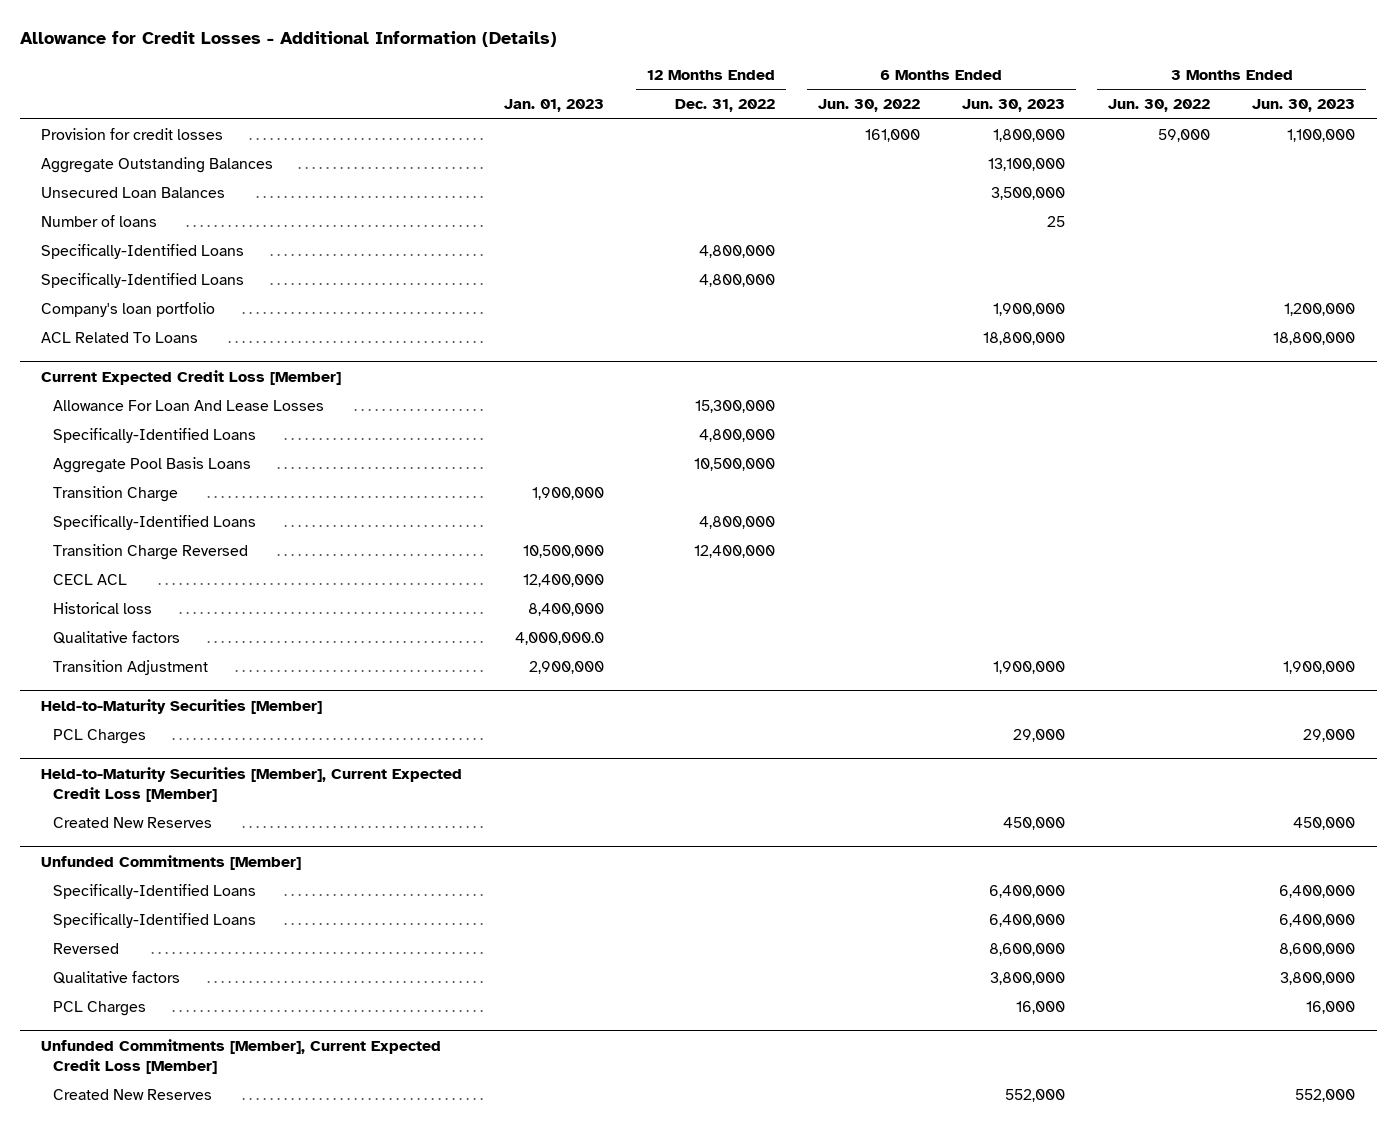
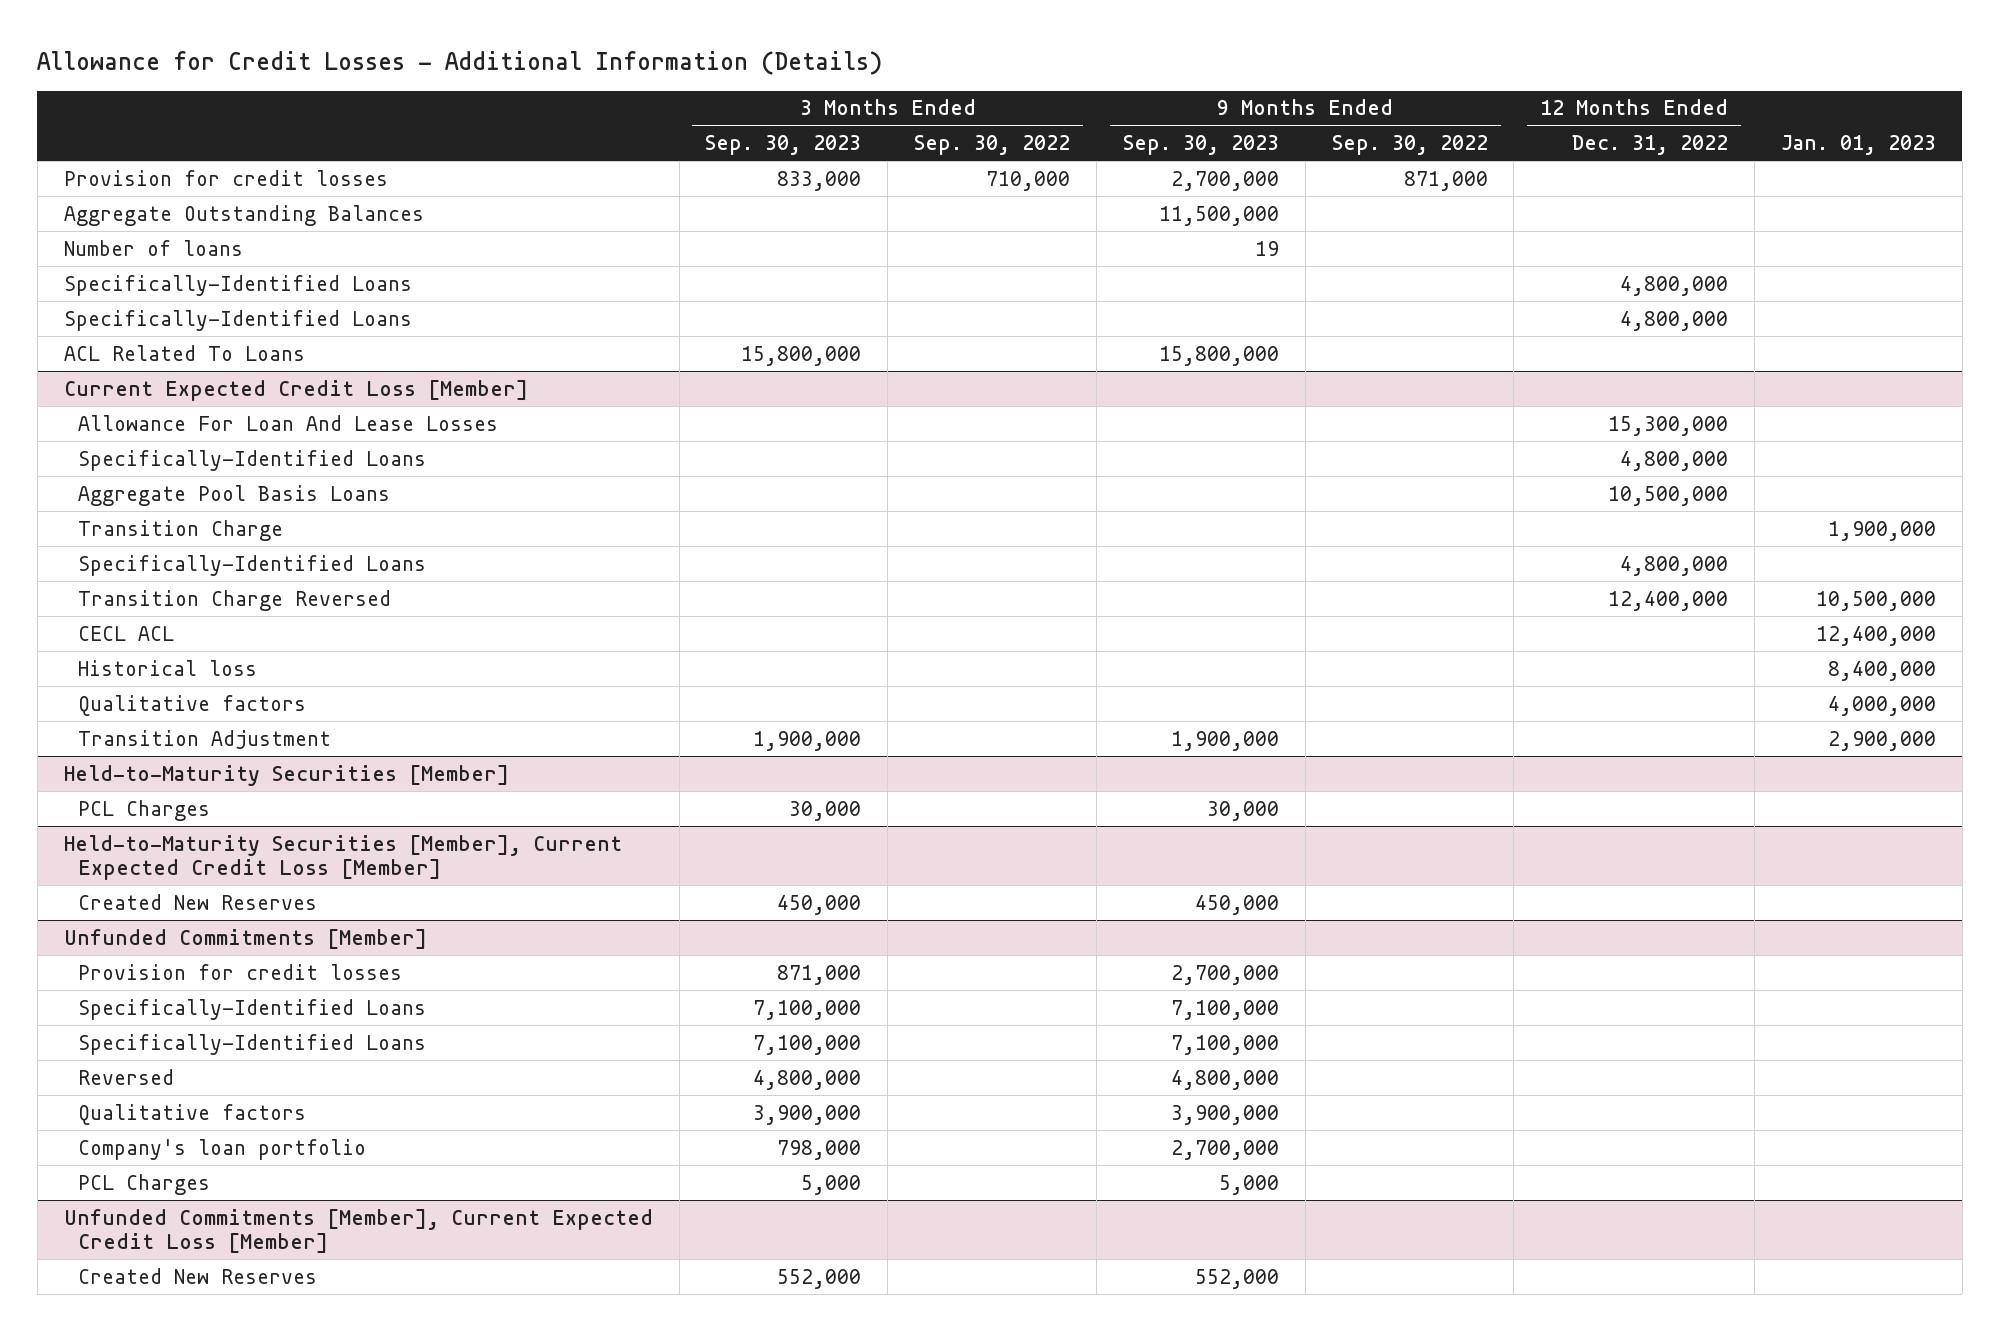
- | Jan. 01, 2023 | 12 Months Ended Dec. 31, 2022 | 6 Months Ended Jun. 30, 2022 | 6 Months Ended Jun. 30, 2023 | 3 Months Ended Jun. 30, 2022 | 3 Months Ended Jun. 30, 2023
+ | 3 Months Ended Sep. 30, 2023 | 3 Months Ended Sep. 30, 2022 | 9 Months Ended Sep. 30, 2023 | 9 Months Ended Sep. 30, 2022 | 12 Months Ended Dec. 31, 2022 | Jan. 01, 2023
- Unsecured Loan Balances | | | | 3,500,000 | |
- Company's loan portfolio | | | | 1,900,000 | | 1,200,000
@ Current Expected Credit Loss [Member]
- Qualitative factors | 4,000,000.0 | | | | |
+ Qualitative factors | | | | | | 4,000,000
@ Unfunded Commitments [Member]
+ Provision for credit losses | 871,000 | | 2,700,000 | | |
+ Company's loan portfolio | 798,000 | | 2,700,000 | | |

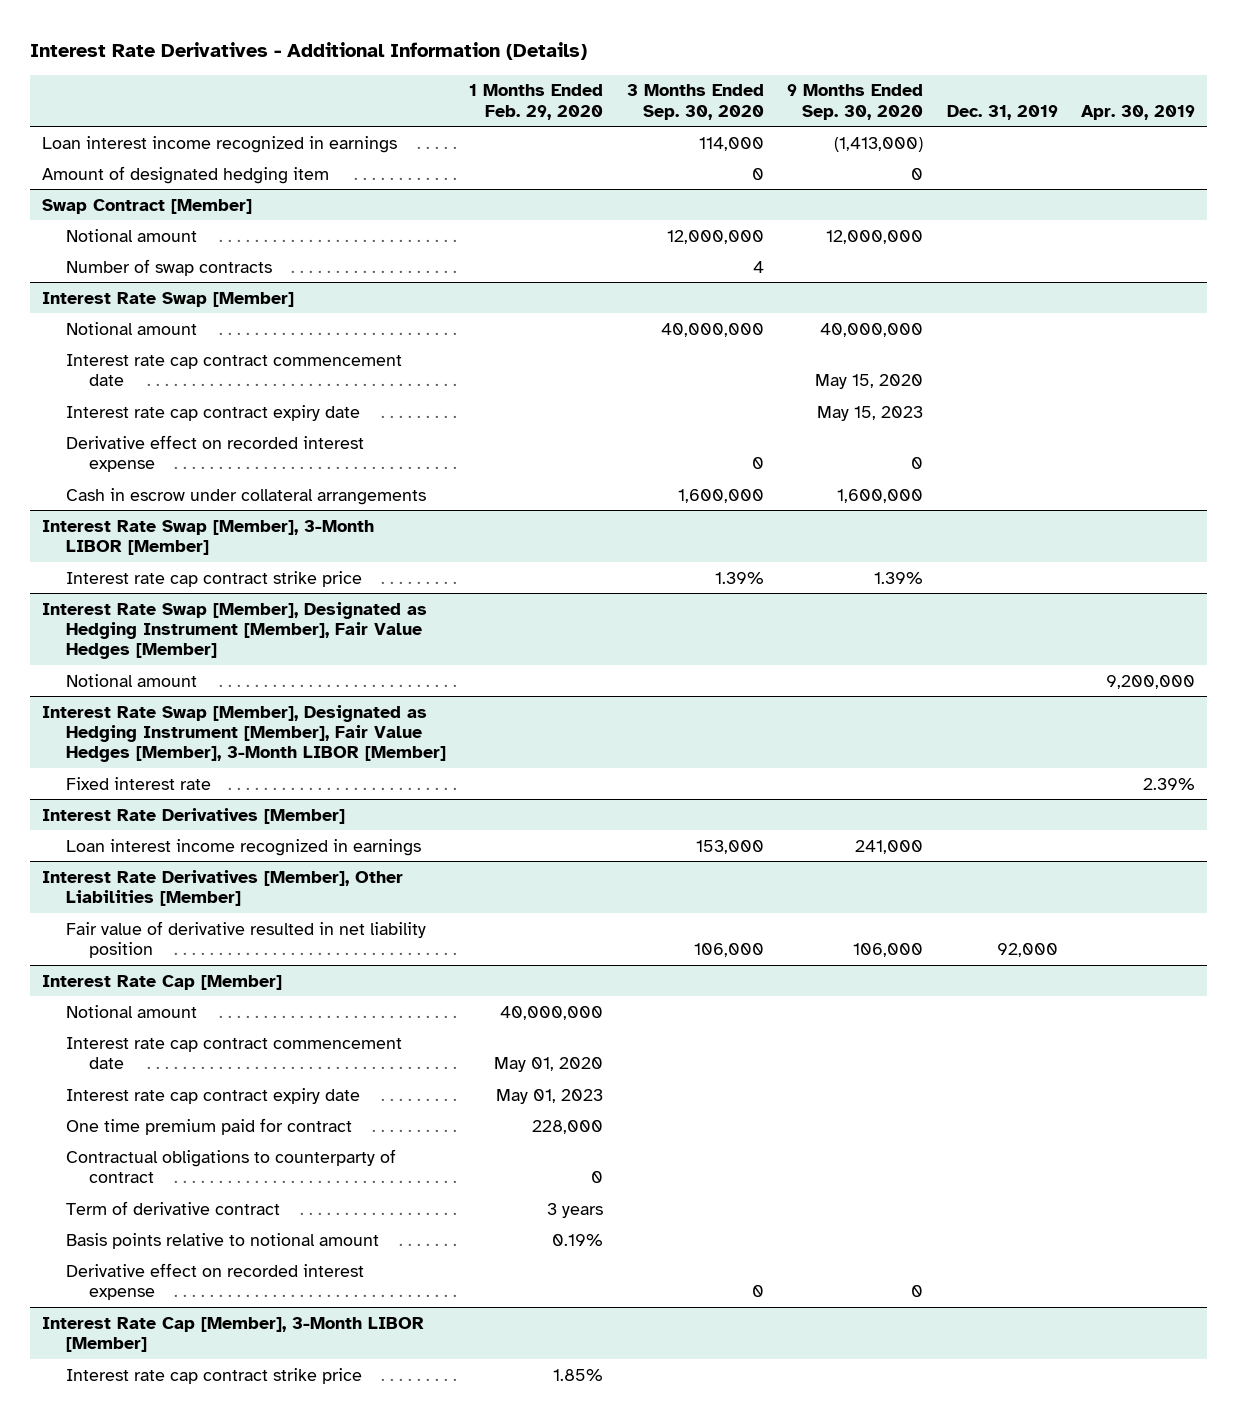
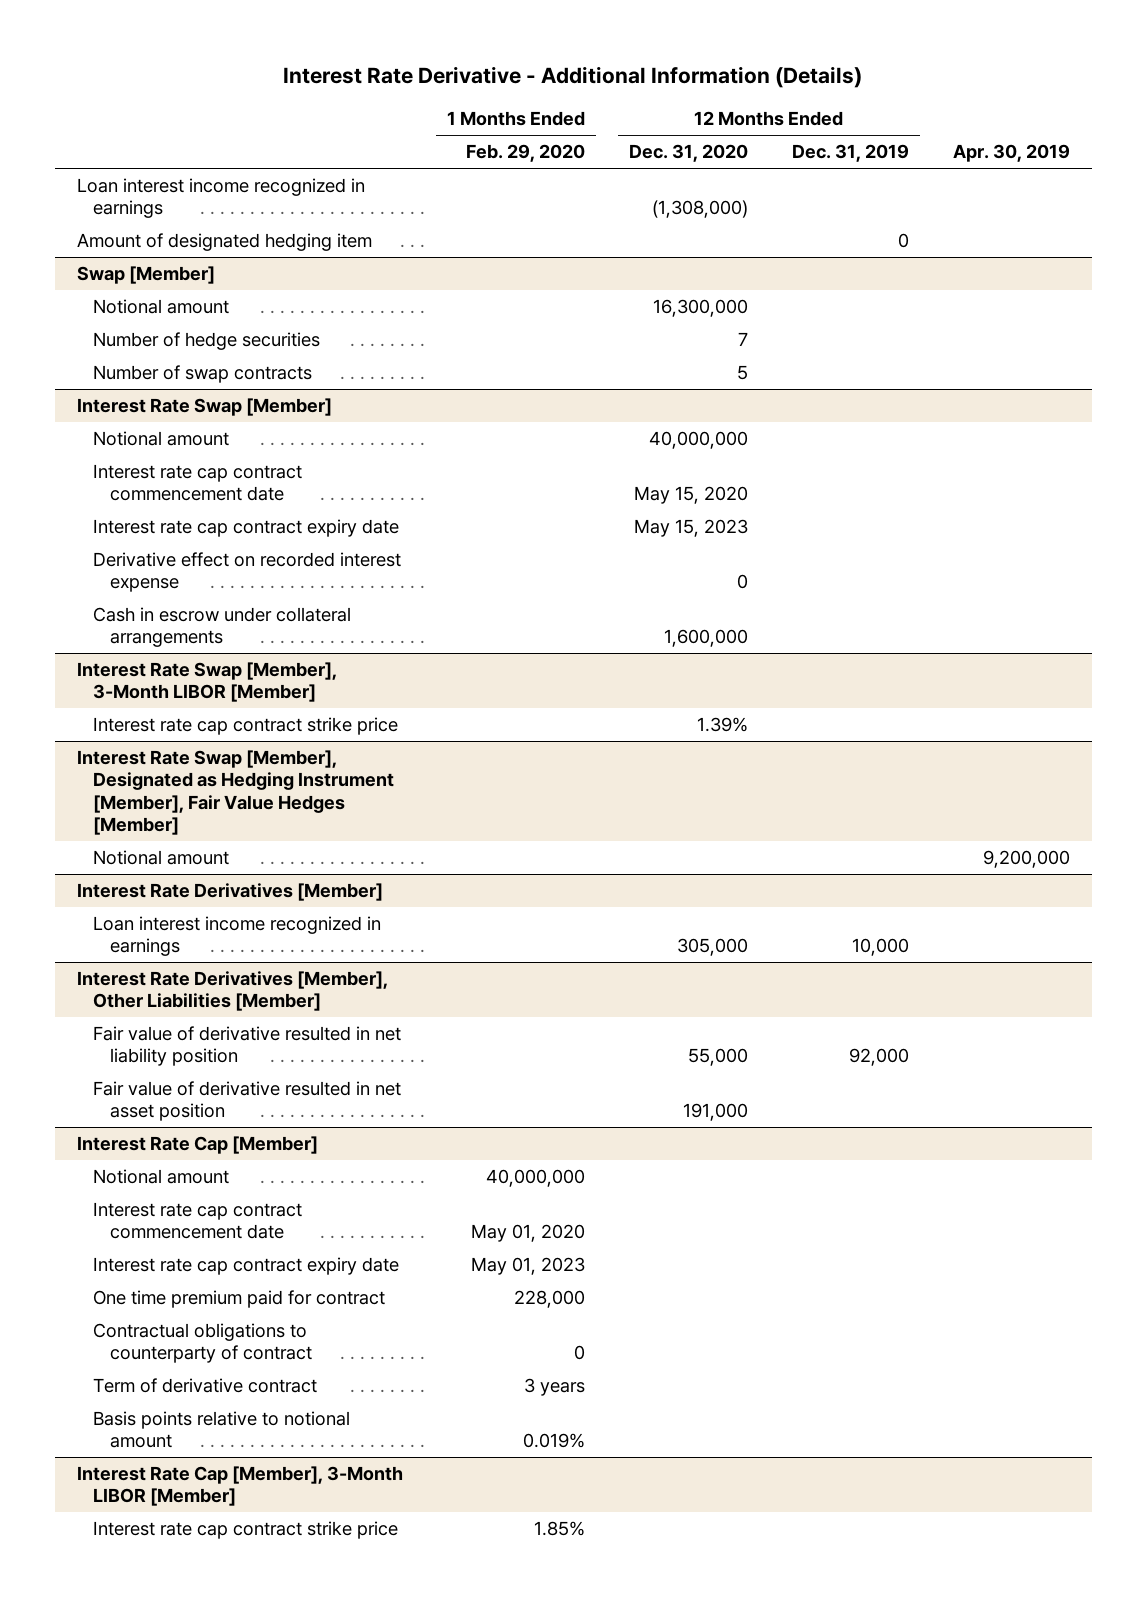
- Interest Rate Derivatives - Additional Information (Details)
+ Interest Rate Derivative - Additional Information (Details)
- | 1 Months Ended Feb. 29, 2020 | 3 Months Ended Sep. 30, 2020 | 9 Months Ended Sep. 30, 2020 | Dec. 31, 2019 | Apr. 30, 2019
+ | 1 Months Ended Feb. 29, 2020 | 12 Months Ended Dec. 31, 2020 | 12 Months Ended Dec. 31, 2019 | Apr. 30, 2019
- Swap Contract [Member]
+ Swap [Member]
+ Number of hedge securities | | 7 | |
- Interest Rate Swap [Member], Designated as Hedging Instrument [Member], Fair Value Hedges [Member], 3-Month LIBOR [Member]
- Fixed interest rate | | | | | 2.39%
@ Interest Rate Derivatives [Member], Other Liabilities [Member]
+ Fair value of derivative resulted in net asset position | | 191,000 | |
@ Interest Rate Cap [Member]
- Basis points relative to notional amount | 0.19% | | | |
- Derivative effect on recorded interest expense | | 0 | 0 | |
+ Basis points relative to notional amount | 0.019% | | |

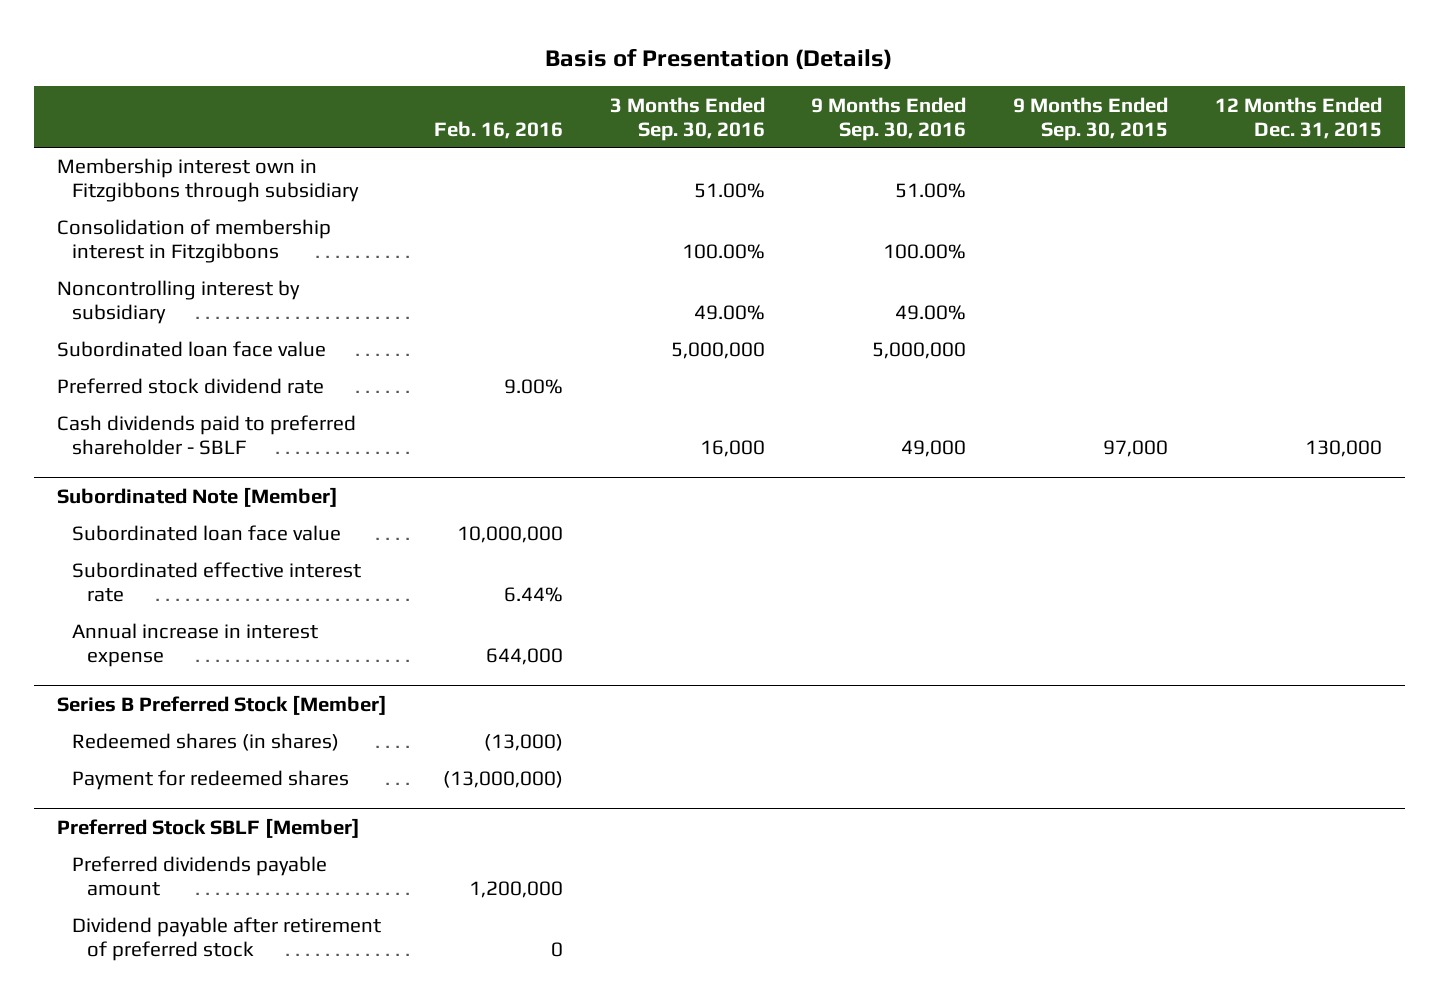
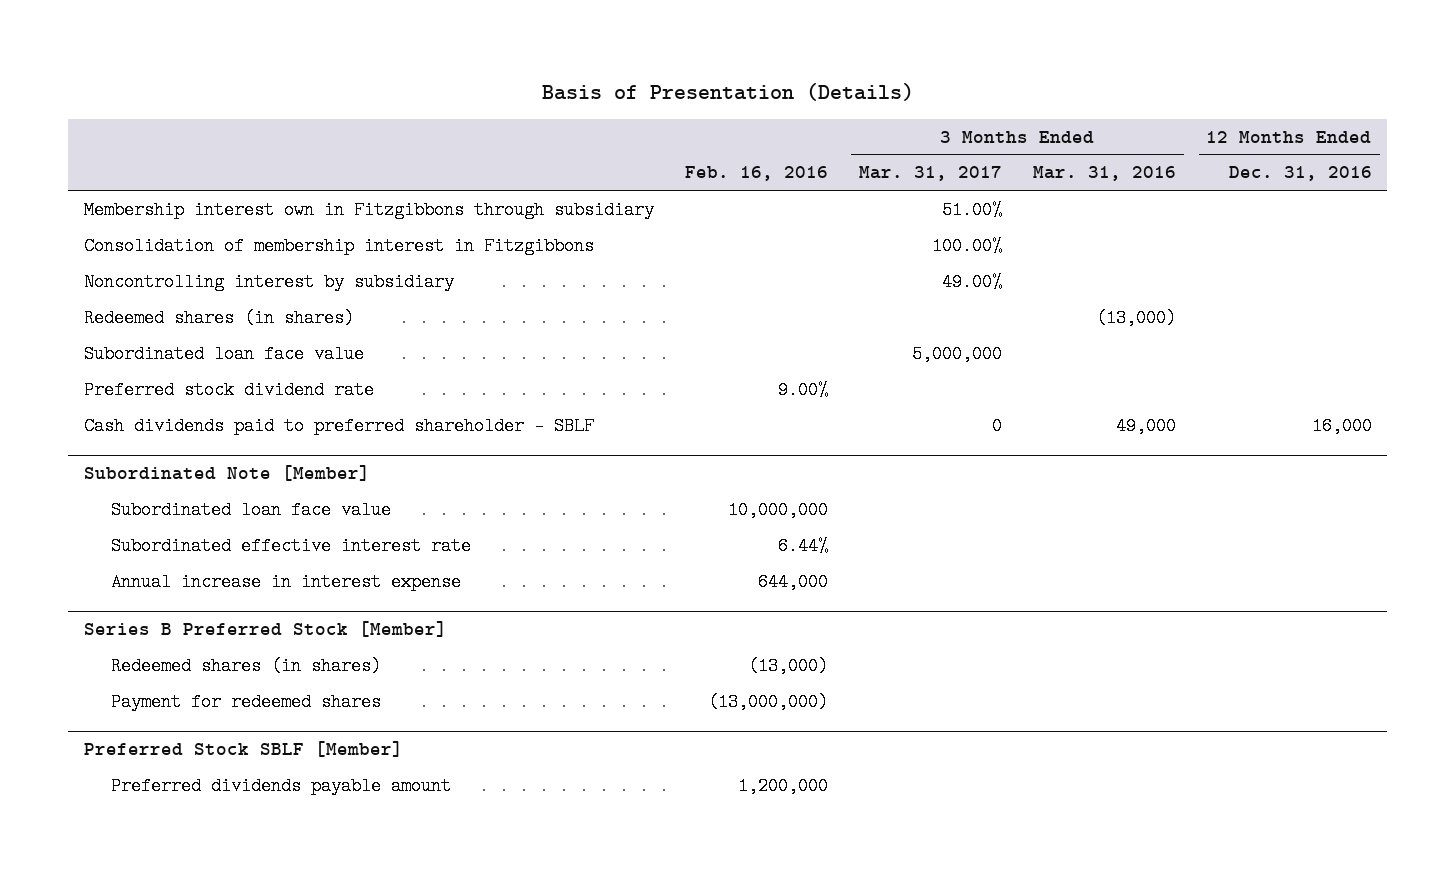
- | Feb. 16, 2016 | 3 Months Ended Sep. 30, 2016 | 9 Months Ended Sep. 30, 2016 | 9 Months Ended Sep. 30, 2015 | 12 Months Ended Dec. 31, 2015
+ | Feb. 16, 2016 | 3 Months Ended Mar. 31, 2017 | 3 Months Ended Mar. 31, 2016 | 12 Months Ended Dec. 31, 2016
+ Redeemed shares (in shares) | | | (13,000) |
@ Preferred Stock SBLF [Member]
- Dividend payable after retirement of preferred stock | 0 | | | |

